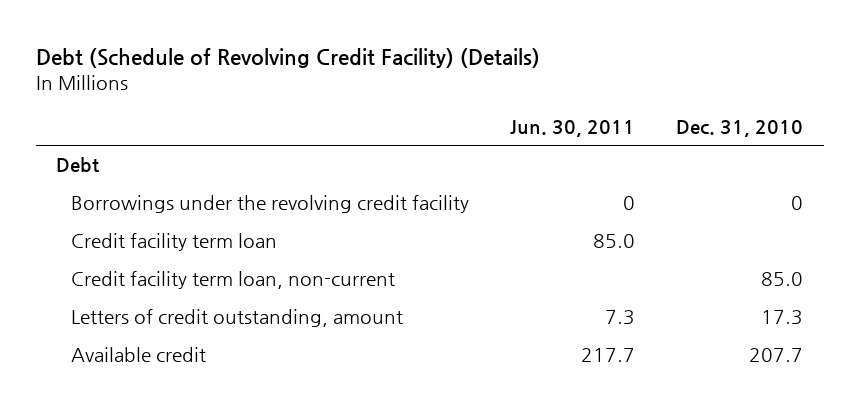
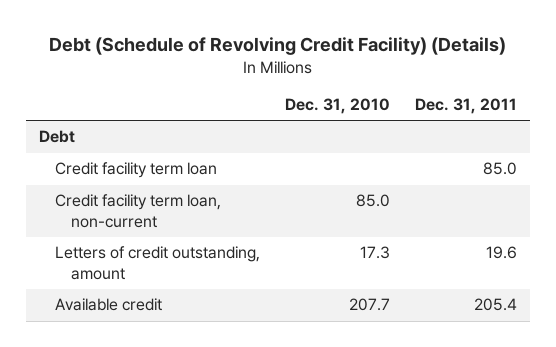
- | Jun. 30, 2011 | Dec. 31, 2010
+ | Dec. 31, 2010 | Dec. 31, 2011
- Borrowings under the revolving credit facility | 0 | 0

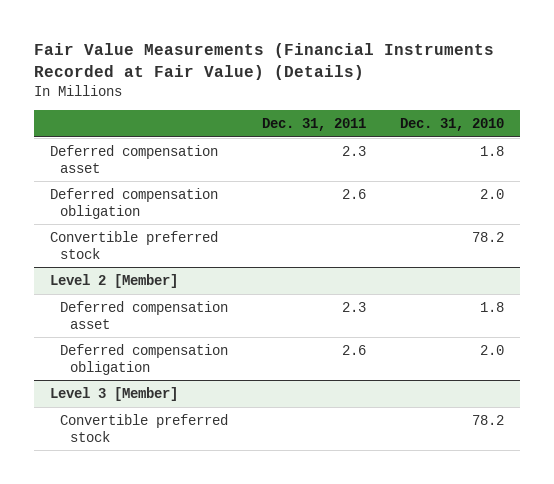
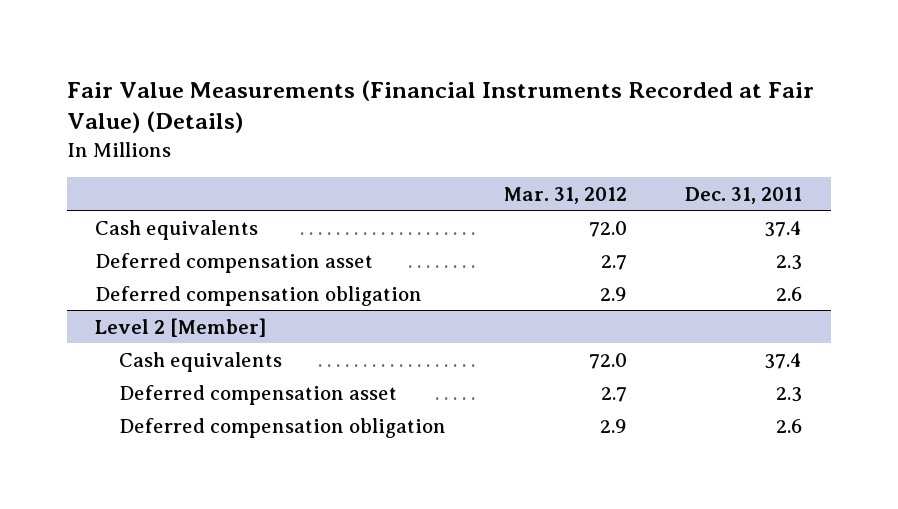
- | Dec. 31, 2011 | Dec. 31, 2010
+ | Mar. 31, 2012 | Dec. 31, 2011
+ Cash equivalents | 72.0 | 37.4
- Convertible preferred stock | | 78.2
@ Level 2 [Member]
+ Cash equivalents | 72.0 | 37.4
- Level 3 [Member]
- Convertible preferred stock | | 78.2

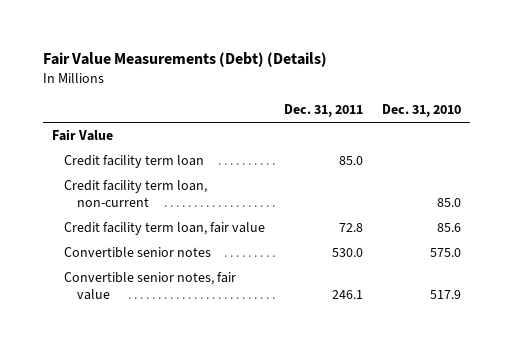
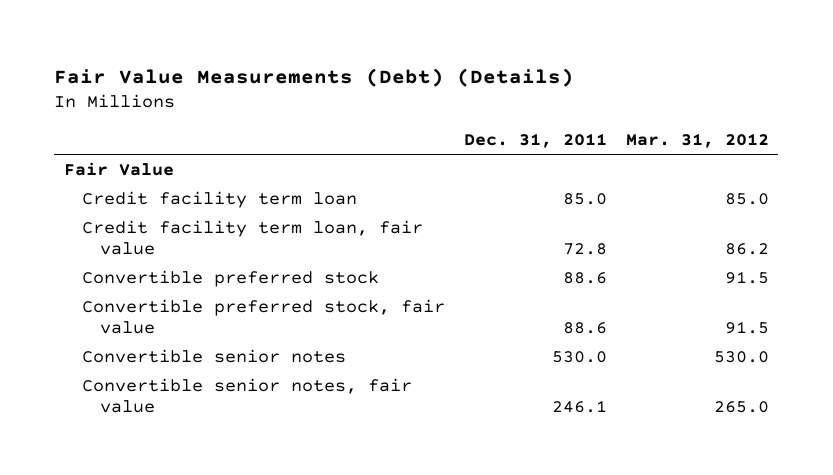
- | Dec. 31, 2011 | Dec. 31, 2010
+ | Dec. 31, 2011 | Mar. 31, 2012
- Credit facility term loan, non-current | | 85.0
+ Convertible preferred stock | 88.6 | 91.5
+ Convertible preferred stock, fair value | 88.6 | 91.5

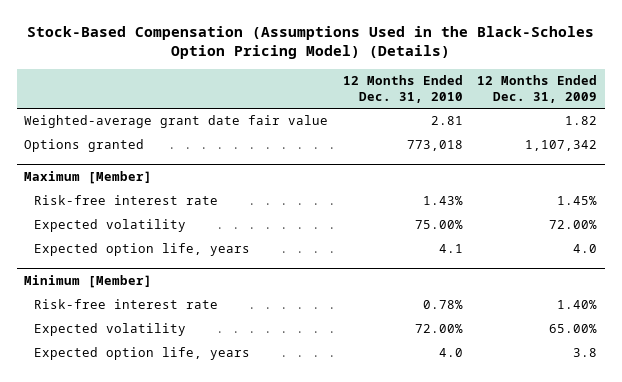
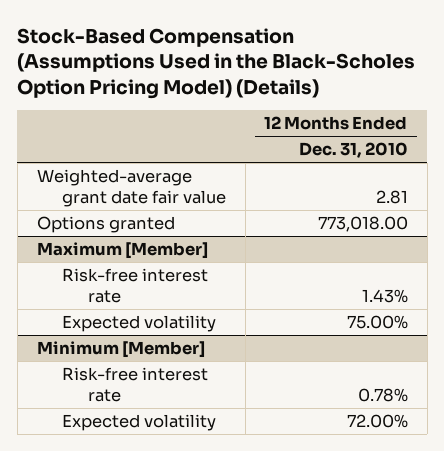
- | 12 Months Ended Dec. 31, 2010 | 12 Months Ended Dec. 31, 2009
+ | 12 Months Ended Dec. 31, 2010
- Options granted | 773,018 | 1,107,342
+ Options granted | 773,018.00
@ Maximum [Member]
- Expected option life, years | 4.1 | 4.0
@ Minimum [Member]
- Expected option life, years | 4.0 | 3.8

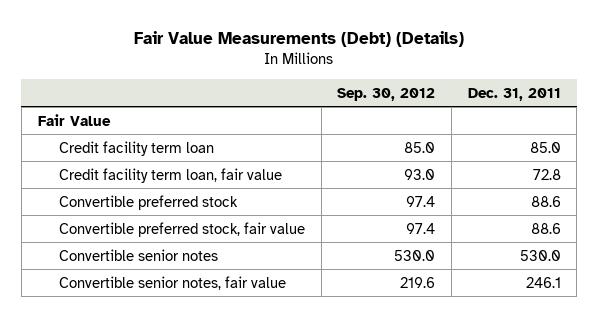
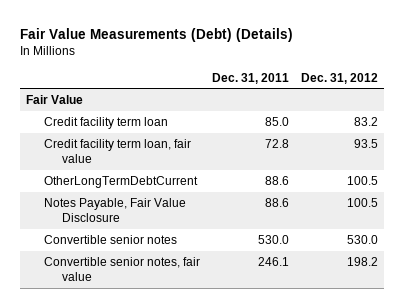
- | Sep. 30, 2012 | Dec. 31, 2011
+ | Dec. 31, 2011 | Dec. 31, 2012
- Convertible preferred stock | 97.4 | 88.6
- Convertible preferred stock, fair value | 97.4 | 88.6
+ OtherLongTermDebtCurrent | 88.6 | 100.5
+ Notes Payable, Fair Value Disclosure | 88.6 | 100.5

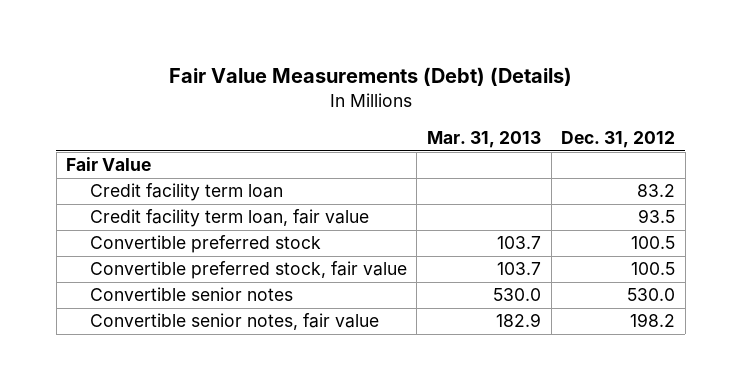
- | Dec. 31, 2011 | Dec. 31, 2012
+ | Mar. 31, 2013 | Dec. 31, 2012
- OtherLongTermDebtCurrent | 88.6 | 100.5
- Notes Payable, Fair Value Disclosure | 88.6 | 100.5
+ Convertible preferred stock | 103.7 | 100.5
+ Convertible preferred stock, fair value | 103.7 | 100.5

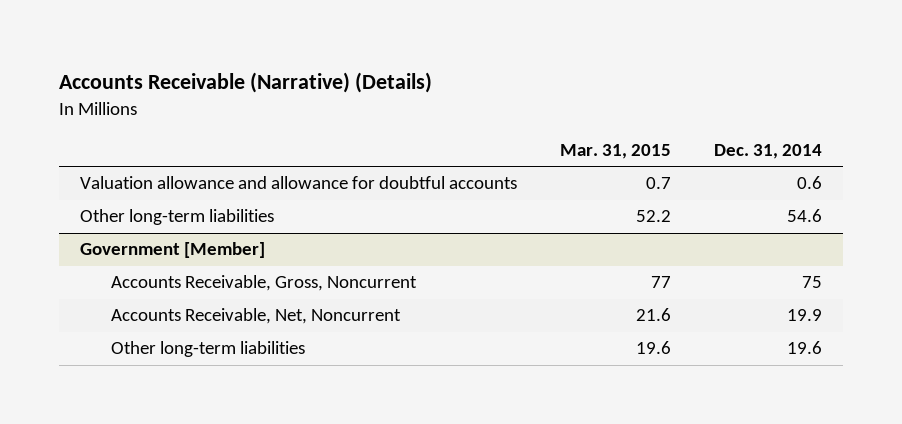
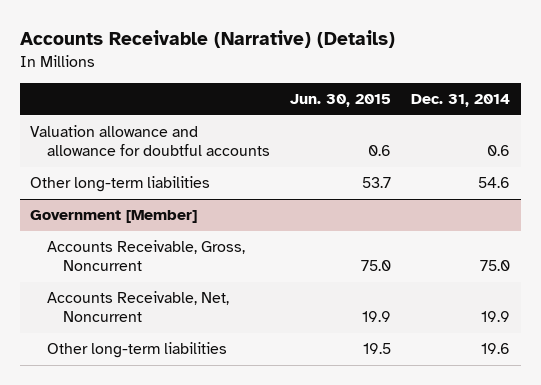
- | Mar. 31, 2015 | Dec. 31, 2014
+ | Jun. 30, 2015 | Dec. 31, 2014
@ Government [Member]
- Accounts Receivable, Gross, Noncurrent | 77 | 75
+ Accounts Receivable, Gross, Noncurrent | 75.0 | 75.0

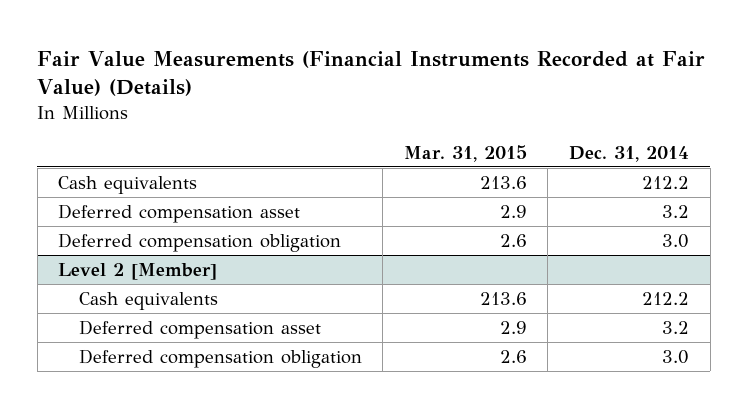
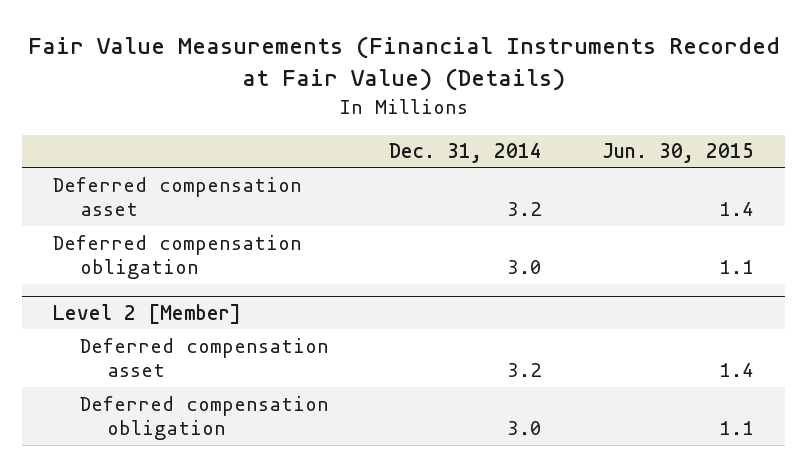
- | Mar. 31, 2015 | Dec. 31, 2014
+ | Dec. 31, 2014 | Jun. 30, 2015
- Cash equivalents | 213.6 | 212.2
@ Level 2 [Member]
- Cash equivalents | 213.6 | 212.2

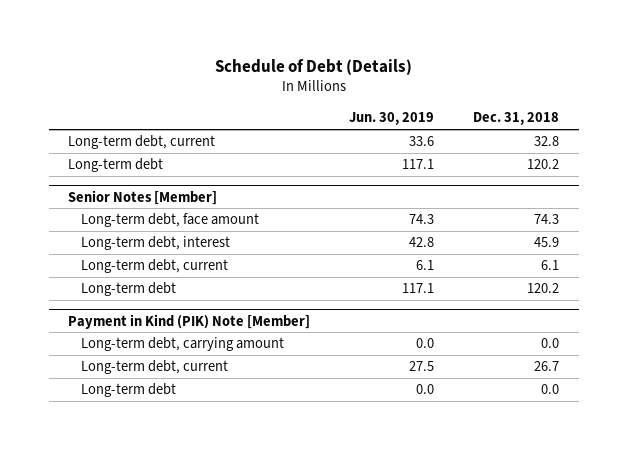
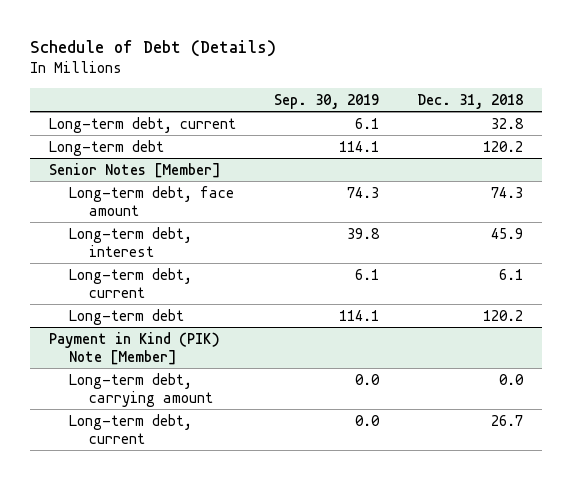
- | Jun. 30, 2019 | Dec. 31, 2018
+ | Sep. 30, 2019 | Dec. 31, 2018
@ Payment in Kind (PIK) Note [Member]
- Long-term debt | 0.0 | 0.0

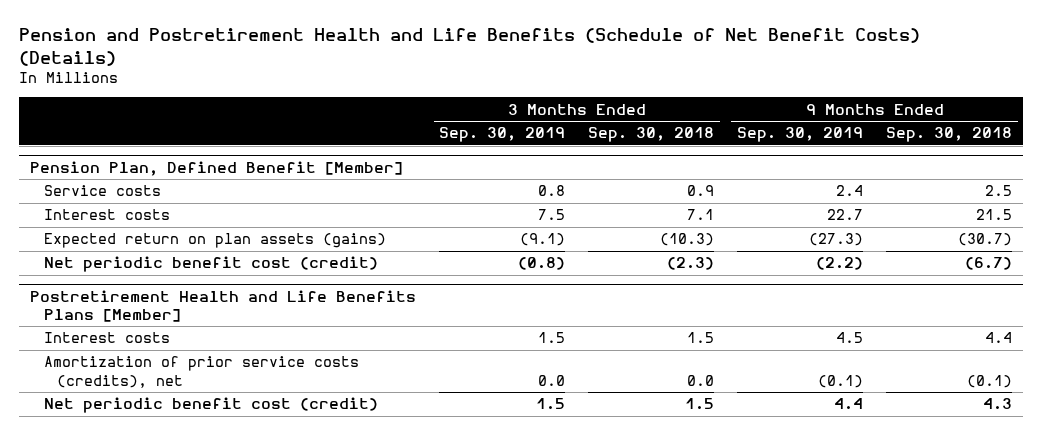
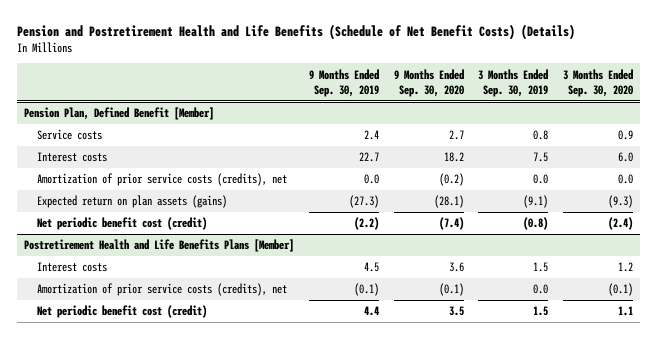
- | 3 Months Ended Sep. 30, 2019 | 3 Months Ended Sep. 30, 2018 | 9 Months Ended Sep. 30, 2019 | 9 Months Ended Sep. 30, 2018
+ | 9 Months Ended Sep. 30, 2019 | 9 Months Ended Sep. 30, 2020 | 3 Months Ended Sep. 30, 2019 | 3 Months Ended Sep. 30, 2020
@ Pension Plan, Defined Benefit [Member]
+ Amortization of prior service costs (credits), net | 0.0 | (0.2) | 0.0 | 0.0

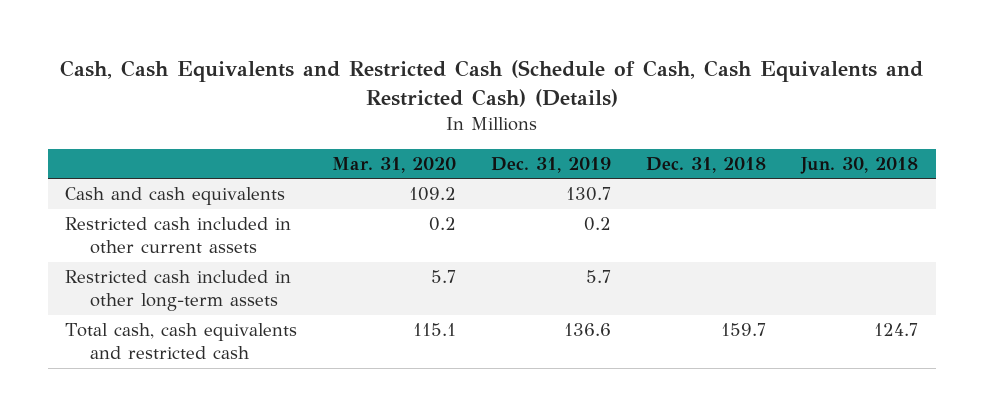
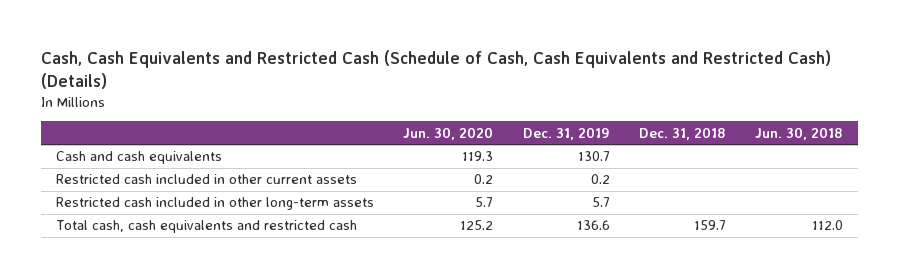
- | Mar. 31, 2020 | Dec. 31, 2019 | Dec. 31, 2018 | Jun. 30, 2018
+ | Jun. 30, 2020 | Dec. 31, 2019 | Dec. 31, 2018 | Jun. 30, 2018
- Total cash, cash equivalents and restricted cash | 115.1 | 136.6 | 159.7 | 124.7
+ Total cash, cash equivalents and restricted cash | 125.2 | 136.6 | 159.7 | 112.0

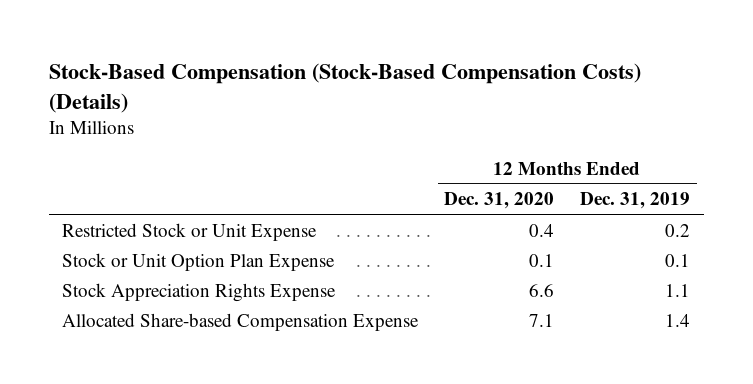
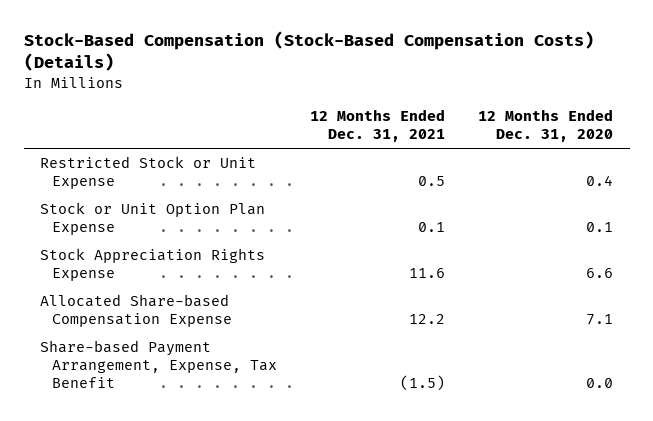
- | 12 Months Ended Dec. 31, 2020 | 12 Months Ended Dec. 31, 2019
+ | 12 Months Ended Dec. 31, 2021 | 12 Months Ended Dec. 31, 2020
+ Share-based Payment Arrangement, Expense, Tax Benefit | (1.5) | 0.0

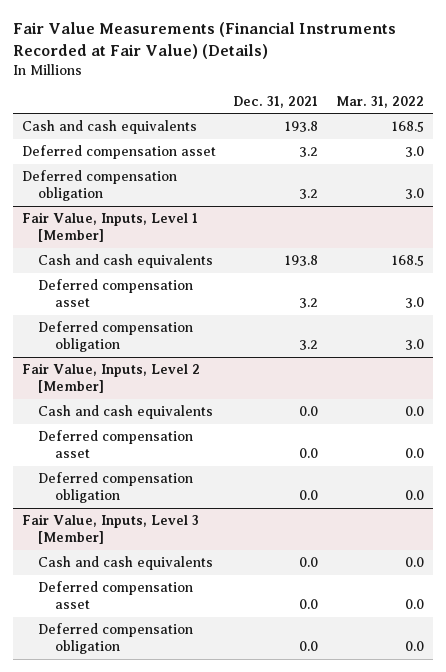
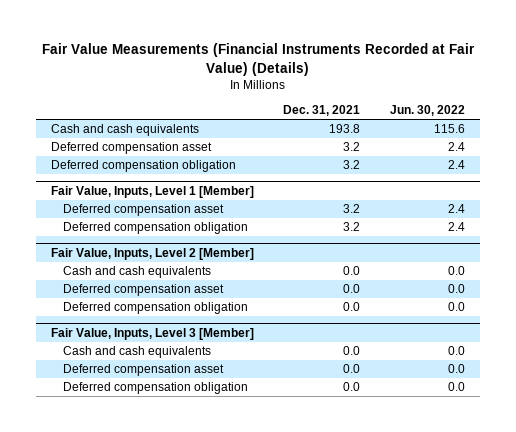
- | Dec. 31, 2021 | Mar. 31, 2022
+ | Dec. 31, 2021 | Jun. 30, 2022
@ Fair Value, Inputs, Level 1 [Member]
- Cash and cash equivalents | 193.8 | 168.5

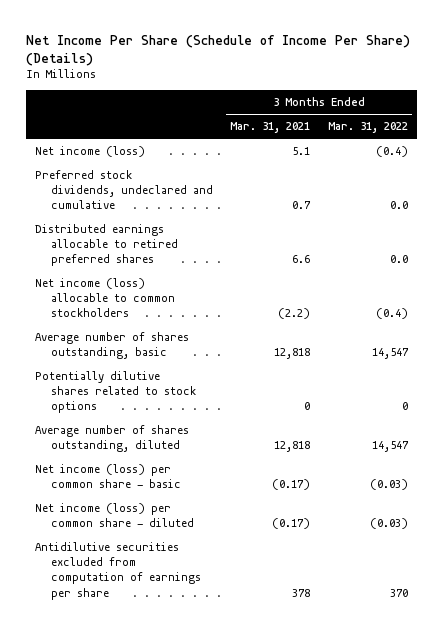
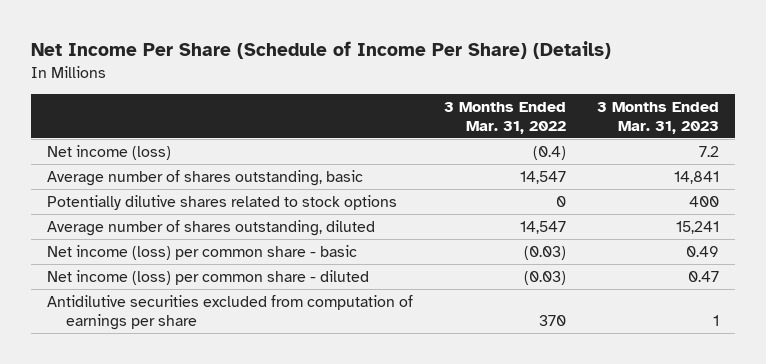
- | 3 Months Ended Mar. 31, 2021 | 3 Months Ended Mar. 31, 2022
+ | 3 Months Ended Mar. 31, 2022 | 3 Months Ended Mar. 31, 2023
- Preferred stock dividends, undeclared and cumulative | 0.7 | 0.0
- Distributed earnings allocable to retired preferred shares | 6.6 | 0.0
- Net income (loss) allocable to common stockholders | (2.2) | (0.4)

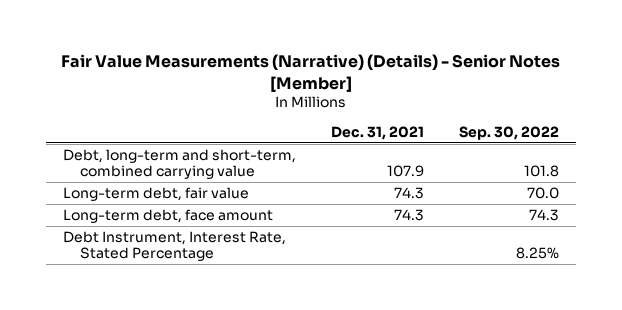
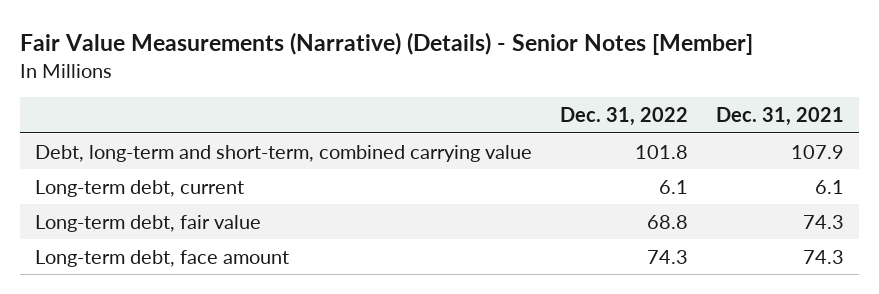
- | Dec. 31, 2021 | Sep. 30, 2022
+ | Dec. 31, 2022 | Dec. 31, 2021
+ Long-term debt, current | 6.1 | 6.1
- Debt Instrument, Interest Rate, Stated Percentage | | 8.25%

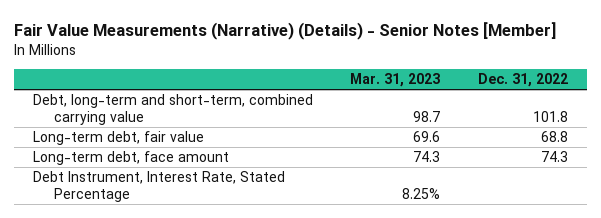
- | Dec. 31, 2022 | Dec. 31, 2021
+ | Mar. 31, 2023 | Dec. 31, 2022
- Long-term debt, current | 6.1 | 6.1
+ Debt Instrument, Interest Rate, Stated Percentage | 8.25% |

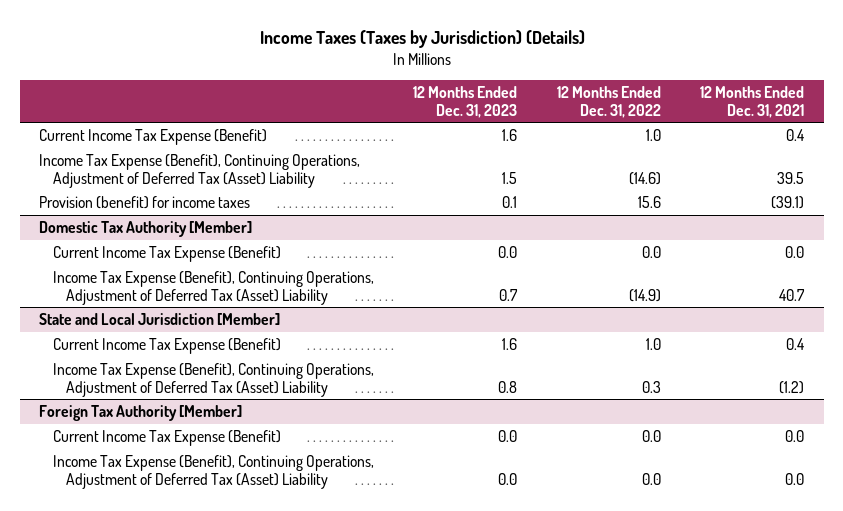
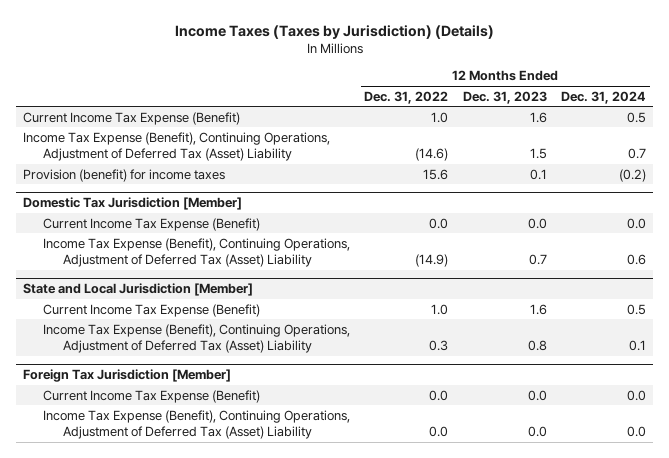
- | 12 Months Ended Dec. 31, 2023 | 12 Months Ended Dec. 31, 2022 | 12 Months Ended Dec. 31, 2021
+ | 12 Months Ended Dec. 31, 2022 | 12 Months Ended Dec. 31, 2023 | 12 Months Ended Dec. 31, 2024
- Domestic Tax Authority [Member]
+ Domestic Tax Jurisdiction [Member]
- Foreign Tax Authority [Member]
+ Foreign Tax Jurisdiction [Member]

